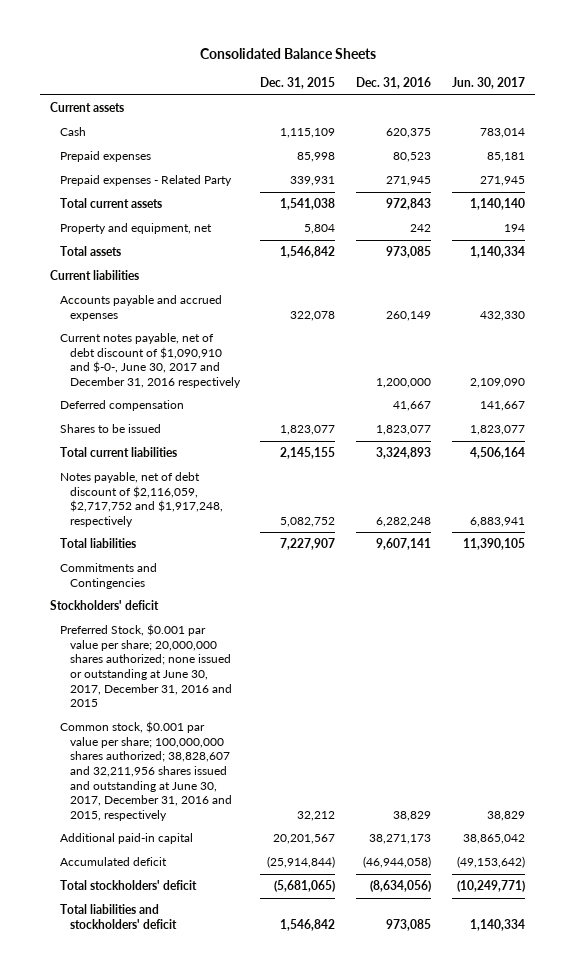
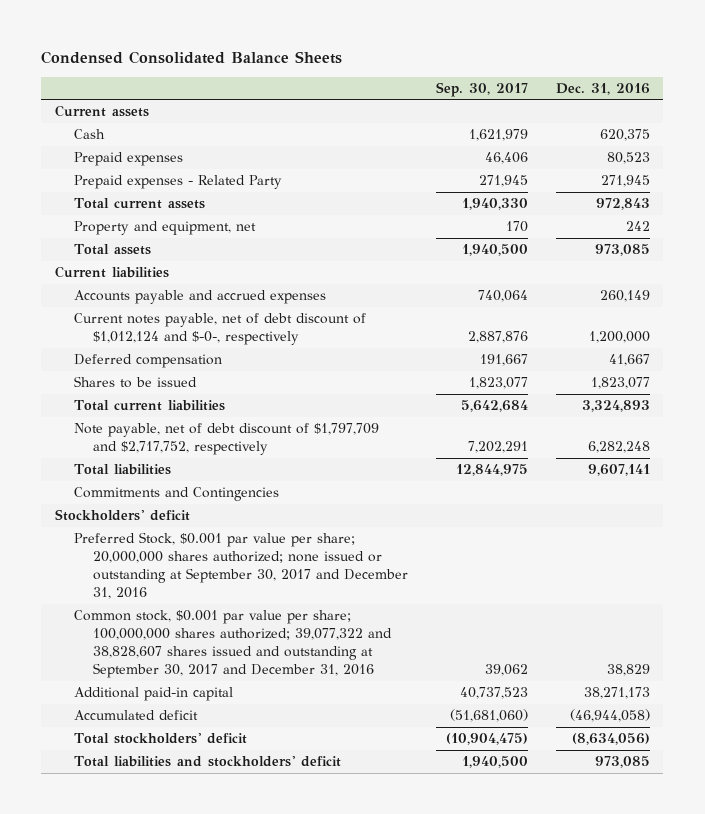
- Consolidated Balance Sheets
+ Condensed Consolidated Balance Sheets
- | Dec. 31, 2015 | Dec. 31, 2016 | Jun. 30, 2017
+ | Sep. 30, 2017 | Dec. 31, 2016
- Current notes payable, net of debt discount of $1,090,910 and $-0-, June 30, 2017 and December 31, 2016 respectively | | 1,200,000 | 2,109,090
+ Current notes payable, net of debt discount of $1,012,124 and $-0-, respectively | 2,887,876 | 1,200,000
- Notes payable, net of debt discount of $2,116,059, $2,717,752 and $1,917,248, respectively | 5,082,752 | 6,282,248 | 6,883,941
+ Note payable, net of debt discount of $1,797,709 and $2,717,752, respectively | 7,202,291 | 6,282,248
- Preferred Stock, $0.001 par value per share; 20,000,000 shares authorized; none issued or outstanding at June 30, 2017, December 31, 2016 and 2015
- Common stock, $0.001 par value per share; 100,000,000 shares authorized; 38,828,607 and 32,211,956 shares issued and outstanding at June 30, 2017, December 31, 2016 and 2015, respectively | 32,212 | 38,829 | 38,829
+ Preferred Stock, $0.001 par value per share; 20,000,000 shares authorized; none issued or outstanding at September 30, 2017 and December 31, 2016
+ Common stock, $0.001 par value per share; 100,000,000 shares authorized; 39,077,322 and 38,828,607 shares issued and outstanding at September 30, 2017 and December 31, 2016 | 39,062 | 38,829

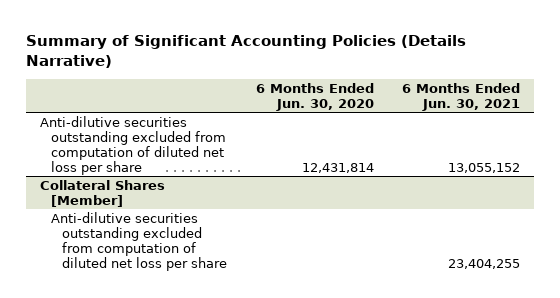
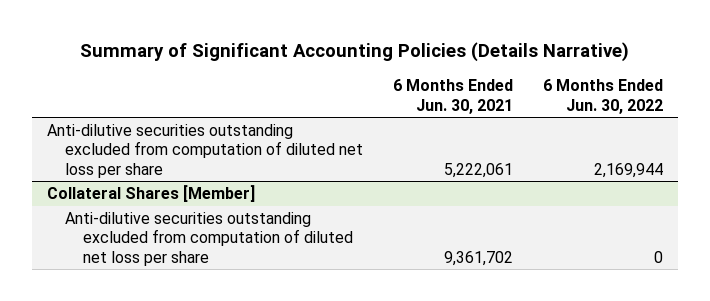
- | 6 Months Ended Jun. 30, 2020 | 6 Months Ended Jun. 30, 2021
+ | 6 Months Ended Jun. 30, 2021 | 6 Months Ended Jun. 30, 2022
- Anti-dilutive securities outstanding excluded from computation of diluted net loss per share | 12,431,814 | 13,055,152
+ Anti-dilutive securities outstanding excluded from computation of diluted net loss per share | 5,222,061 | 2,169,944
@ Collateral Shares [Member]
- Anti-dilutive securities outstanding excluded from computation of diluted net loss per share | | 23,404,255
+ Anti-dilutive securities outstanding excluded from computation of diluted net loss per share | 9,361,702 | 0

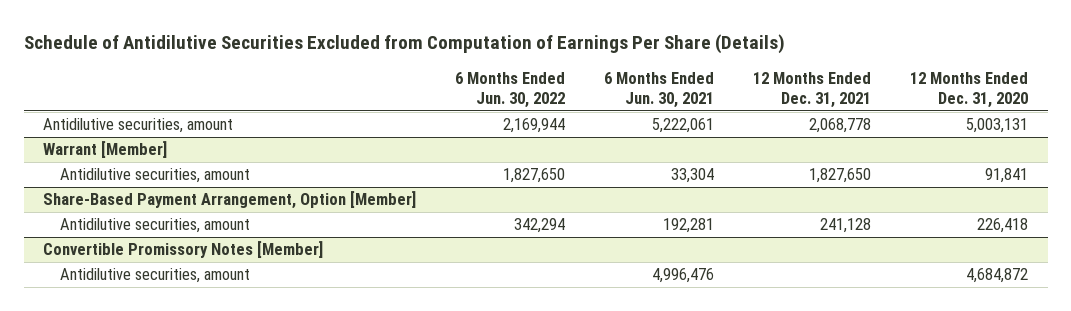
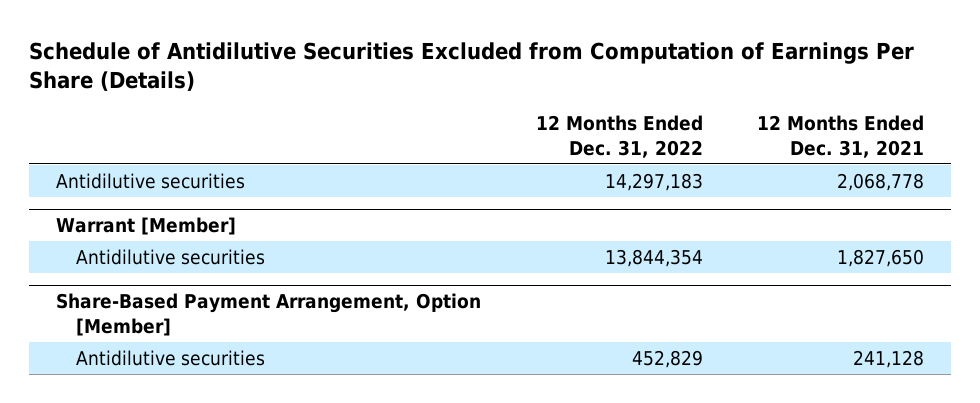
- | 6 Months Ended Jun. 30, 2022 | 6 Months Ended Jun. 30, 2021 | 12 Months Ended Dec. 31, 2021 | 12 Months Ended Dec. 31, 2020
+ | 12 Months Ended Dec. 31, 2022 | 12 Months Ended Dec. 31, 2021
- Antidilutive securities, amount | 2,169,944 | 5,222,061 | 2,068,778 | 5,003,131
+ Antidilutive securities | 14,297,183 | 2,068,778
@ Warrant [Member]
- Antidilutive securities, amount | 1,827,650 | 33,304 | 1,827,650 | 91,841
+ Antidilutive securities | 13,844,354 | 1,827,650
@ Share-Based Payment Arrangement, Option [Member]
- Antidilutive securities, amount | 342,294 | 192,281 | 241,128 | 226,418
- Convertible Promissory Notes [Member]
- Antidilutive securities, amount | | 4,996,476 | | 4,684,872
@ Share-Based Payment Arrangement, Option [Member]
+ Antidilutive securities | 452,829 | 241,128

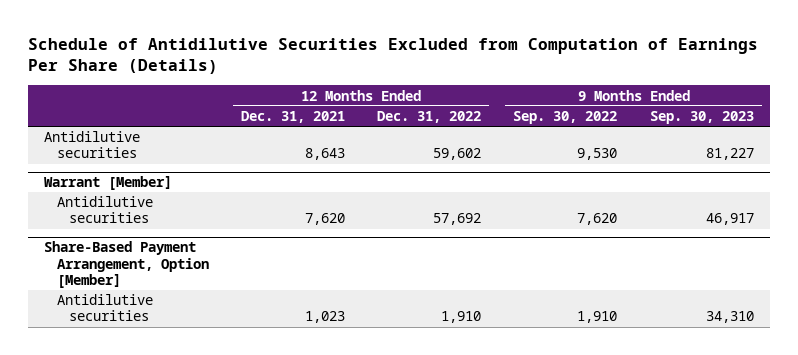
- | 12 Months Ended Dec. 31, 2022 | 12 Months Ended Dec. 31, 2021
+ | 12 Months Ended Dec. 31, 2021 | 12 Months Ended Dec. 31, 2022 | 9 Months Ended Sep. 30, 2022 | 9 Months Ended Sep. 30, 2023
- Antidilutive securities | 14,297,183 | 2,068,778
+ Antidilutive securities | 8,643 | 59,602 | 9,530 | 81,227
@ Warrant [Member]
- Antidilutive securities | 13,844,354 | 1,827,650
+ Antidilutive securities | 7,620 | 57,692 | 7,620 | 46,917
@ Share-Based Payment Arrangement, Option [Member]
- Antidilutive securities | 452,829 | 241,128
+ Antidilutive securities | 1,023 | 1,910 | 1,910 | 34,310

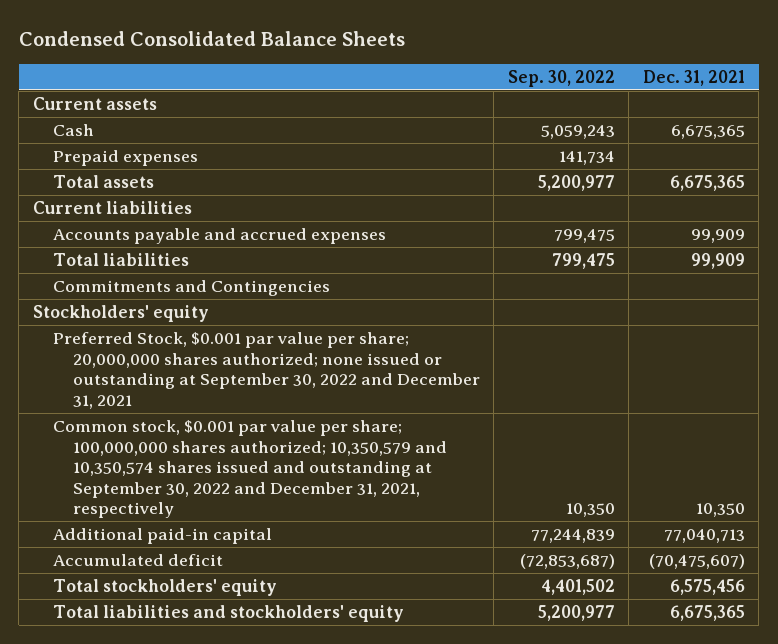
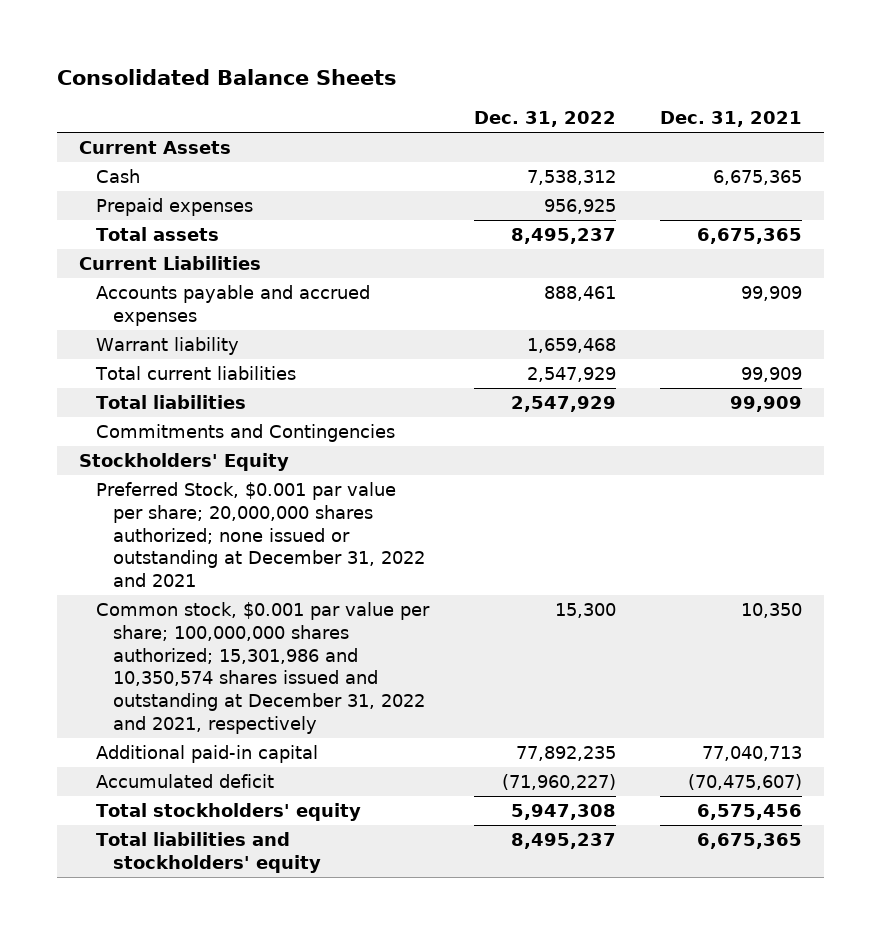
- Condensed Consolidated Balance Sheets
+ Consolidated Balance Sheets
- | Sep. 30, 2022 | Dec. 31, 2021
+ | Dec. 31, 2022 | Dec. 31, 2021
- Current assets
+ Current Assets
- Current liabilities
+ Current Liabilities
+ Warrant liability | 1,659,468 |
+ Total current liabilities | 2,547,929 | 99,909
- Stockholders' equity
- Preferred Stock, $0.001 par value per share; 20,000,000 shares authorized; none issued or outstanding at September 30, 2022 and December 31, 2021
- Common stock, $0.001 par value per share; 100,000,000 shares authorized; 10,350,579 and 10,350,574 shares issued and outstanding at September 30, 2022 and December 31, 2021, respectively | 10,350 | 10,350
+ Stockholders' Equity
+ Preferred Stock, $0.001 par value per share; 20,000,000 shares authorized; none issued or outstanding at December 31, 2022 and 2021
+ Common stock, $0.001 par value per share; 100,000,000 shares authorized; 15,301,986 and 10,350,574 shares issued and outstanding at December 31, 2022 and 2021, respectively | 15,300 | 10,350

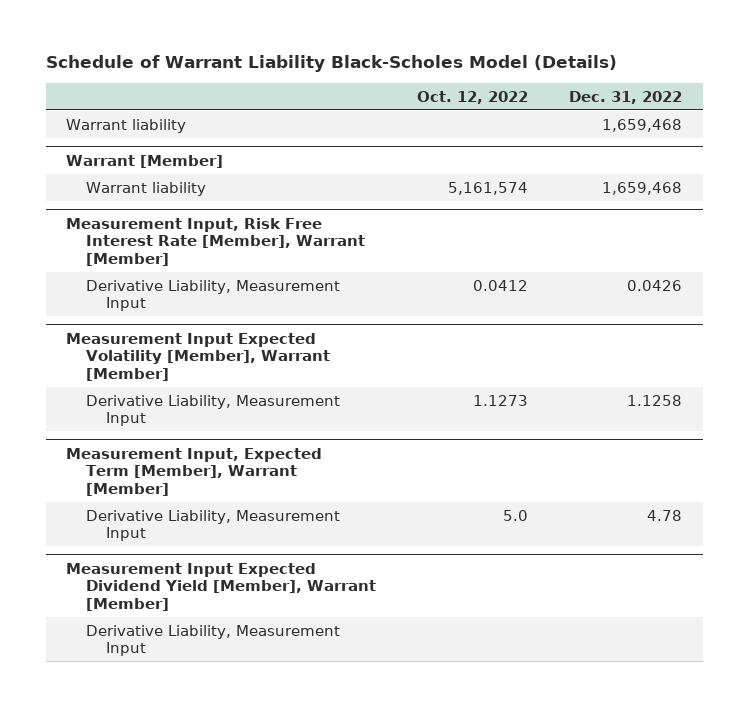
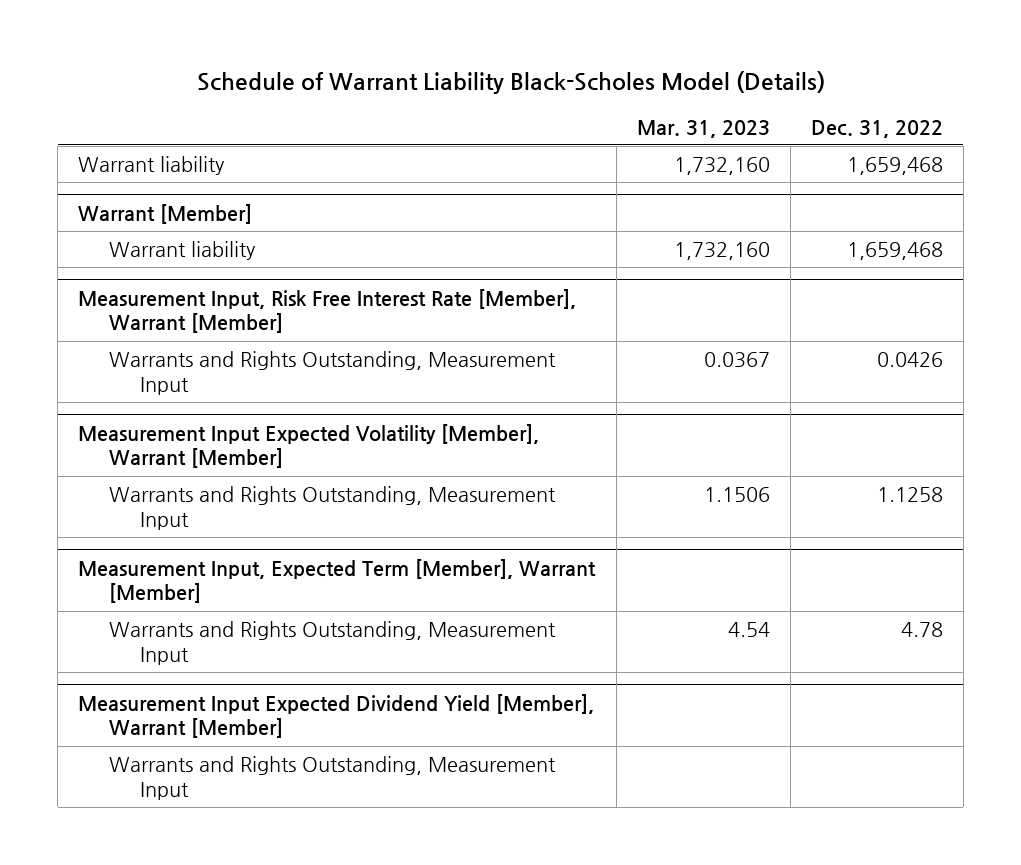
- | Oct. 12, 2022 | Dec. 31, 2022
+ | Mar. 31, 2023 | Dec. 31, 2022
@ Measurement Input, Risk Free Interest Rate [Member], Warrant [Member]
- Derivative Liability, Measurement Input | 0.0412 | 0.0426
+ Warrants and Rights Outstanding, Measurement Input | 0.0367 | 0.0426
@ Measurement Input Expected Volatility [Member], Warrant [Member]
- Derivative Liability, Measurement Input | 1.1273 | 1.1258
+ Warrants and Rights Outstanding, Measurement Input | 1.1506 | 1.1258
@ Measurement Input, Expected Term [Member], Warrant [Member]
- Derivative Liability, Measurement Input | 5.0 | 4.78
+ Warrants and Rights Outstanding, Measurement Input | 4.54 | 4.78
@ Measurement Input Expected Dividend Yield [Member], Warrant [Member]
- Derivative Liability, Measurement Input
+ Warrants and Rights Outstanding, Measurement Input

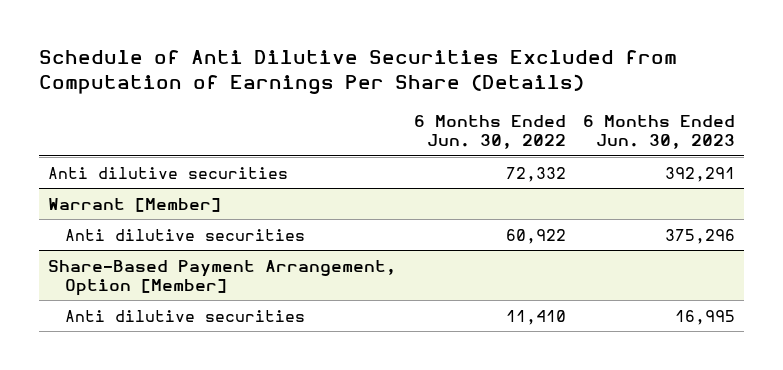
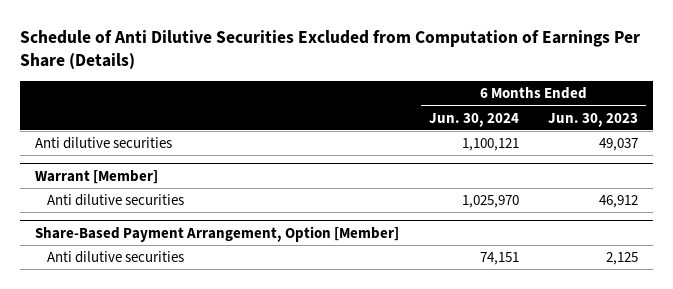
- | 6 Months Ended Jun. 30, 2022 | 6 Months Ended Jun. 30, 2023
+ | 6 Months Ended Jun. 30, 2024 | 6 Months Ended Jun. 30, 2023
- Anti dilutive securities | 72,332 | 392,291
+ Anti dilutive securities | 1,100,121 | 49,037
@ Warrant [Member]
- Anti dilutive securities | 60,922 | 375,296
+ Anti dilutive securities | 1,025,970 | 46,912
@ Share-Based Payment Arrangement, Option [Member]
- Anti dilutive securities | 11,410 | 16,995
+ Anti dilutive securities | 74,151 | 2,125

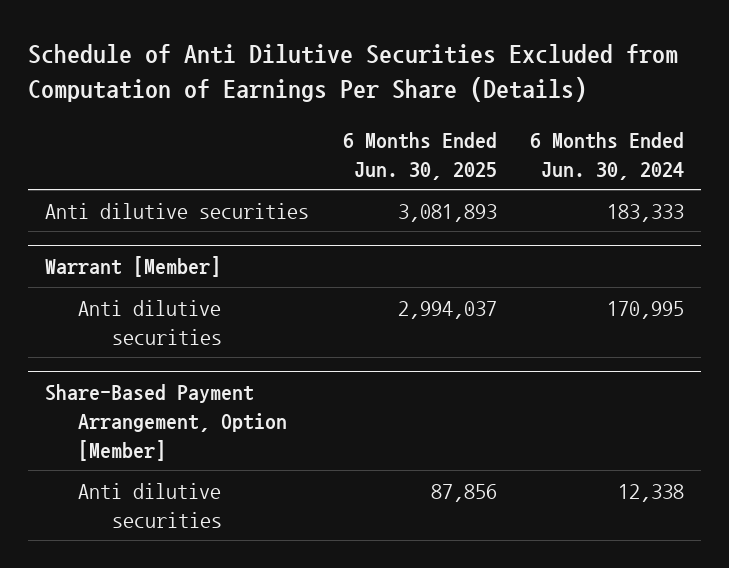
- | 6 Months Ended Jun. 30, 2024 | 6 Months Ended Jun. 30, 2023
+ | 6 Months Ended Jun. 30, 2025 | 6 Months Ended Jun. 30, 2024
- Anti dilutive securities | 1,100,121 | 49,037
+ Anti dilutive securities | 3,081,893 | 183,333
@ Warrant [Member]
- Anti dilutive securities | 1,025,970 | 46,912
+ Anti dilutive securities | 2,994,037 | 170,995
@ Share-Based Payment Arrangement, Option [Member]
- Anti dilutive securities | 74,151 | 2,125
+ Anti dilutive securities | 87,856 | 12,338

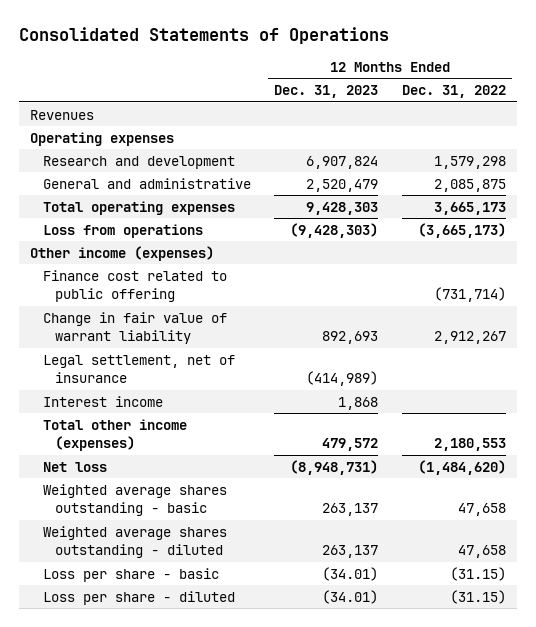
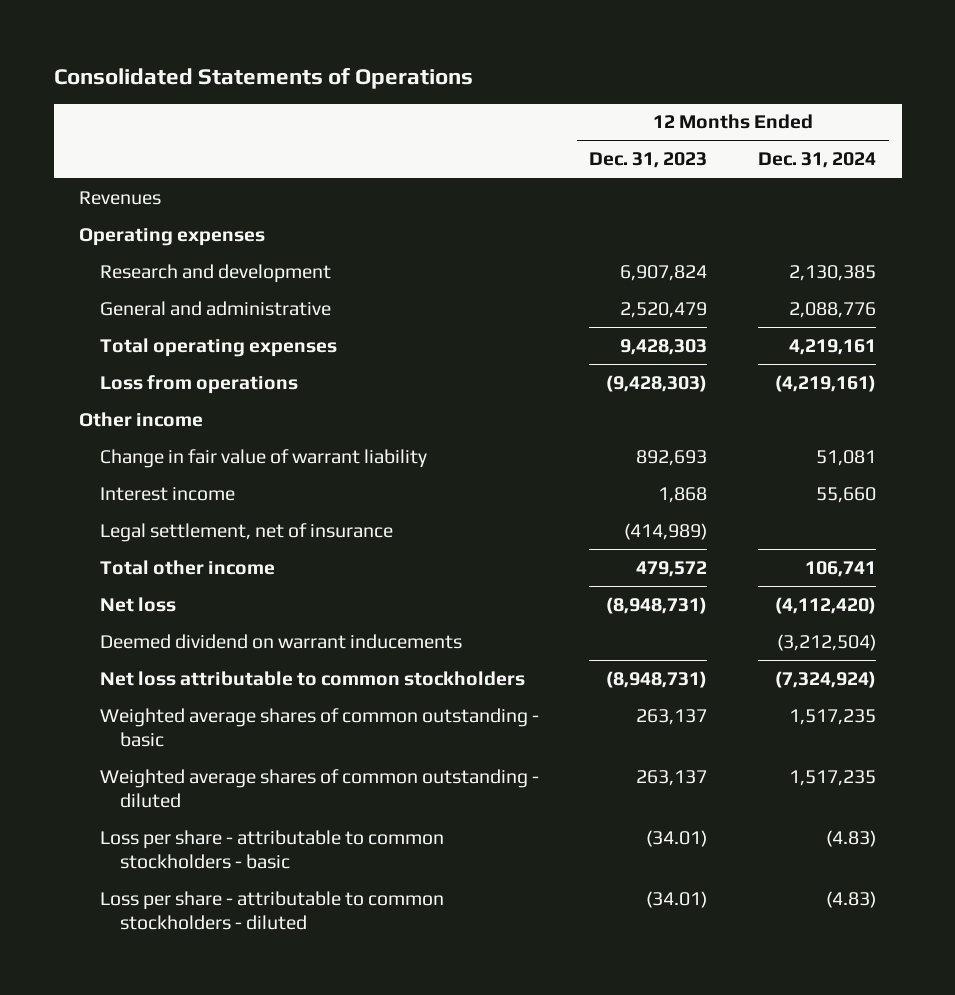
- | 12 Months Ended Dec. 31, 2023 | 12 Months Ended Dec. 31, 2022
+ | 12 Months Ended Dec. 31, 2023 | 12 Months Ended Dec. 31, 2024
- Other income (expenses)
- Finance cost related to public offering | | (731,714)
+ Other income
- Total other income (expenses) | 479,572 | 2,180,553
moved down: Legal settlement, net of insurance | (414,989) |
+ Total other income | 479,572 | 106,741
- Weighted average shares outstanding - basic | 263,137 | 47,658
- Weighted average shares outstanding - diluted | 263,137 | 47,658
- Loss per share - basic | (34.01) | (31.15)
- Loss per share - diluted | (34.01) | (31.15)
+ Deemed dividend on warrant inducements | | (3,212,504)
+ Net loss attributable to common stockholders | (8,948,731) | (7,324,924)
+ Weighted average shares of common outstanding - basic | 263,137 | 1,517,235
+ Weighted average shares of common outstanding - diluted | 263,137 | 1,517,235
+ Loss per share - attributable to common stockholders - basic | (34.01) | (4.83)
+ Loss per share - attributable to common stockholders - diluted | (34.01) | (4.83)

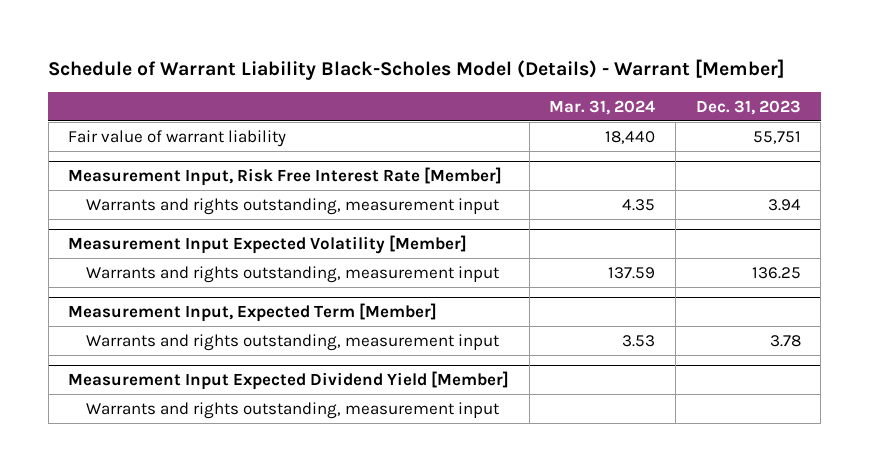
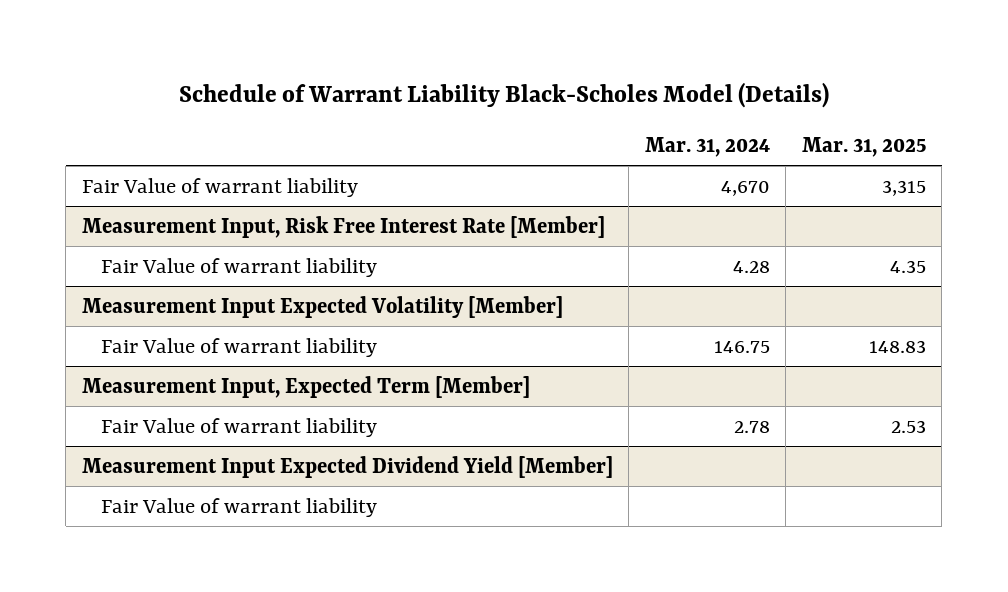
- Schedule of Warrant Liability Black-Scholes Model (Details) - Warrant [Member]
+ Schedule of Warrant Liability Black-Scholes Model (Details)
- | Mar. 31, 2024 | Dec. 31, 2023
+ | Mar. 31, 2024 | Mar. 31, 2025
- Fair value of warrant liability | 18,440 | 55,751
+ Fair Value of warrant liability | 4,670 | 3,315
@ Measurement Input, Risk Free Interest Rate [Member]
- Warrants and rights outstanding, measurement input | 4.35 | 3.94
+ Fair Value of warrant liability | 4.28 | 4.35
@ Measurement Input Expected Volatility [Member]
- Warrants and rights outstanding, measurement input | 137.59 | 136.25
+ Fair Value of warrant liability | 146.75 | 148.83
@ Measurement Input, Expected Term [Member]
- Warrants and rights outstanding, measurement input | 3.53 | 3.78
+ Fair Value of warrant liability | 2.78 | 2.53
@ Measurement Input Expected Dividend Yield [Member]
- Warrants and rights outstanding, measurement input
+ Fair Value of warrant liability

